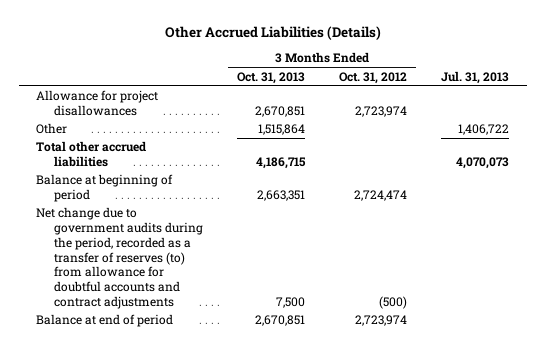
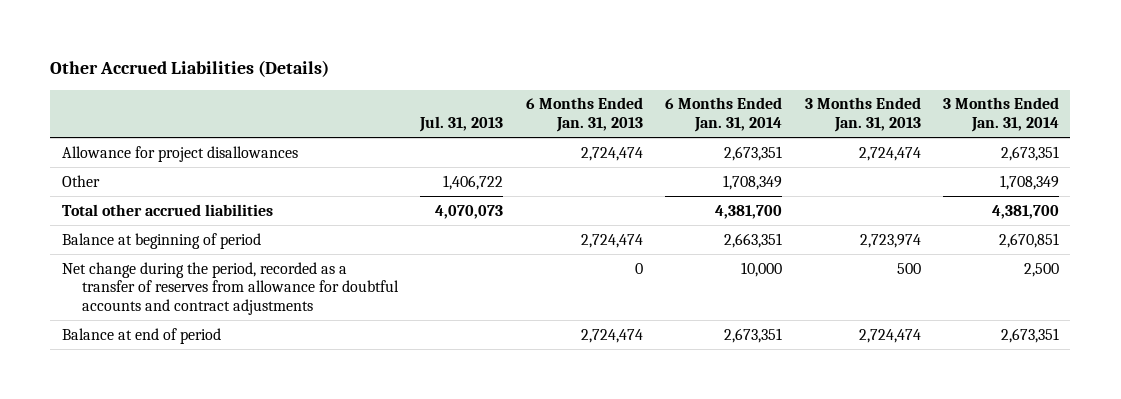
- | 3 Months Ended Oct. 31, 2013 | 3 Months Ended Oct. 31, 2012 | Jul. 31, 2013
+ | Jul. 31, 2013 | 6 Months Ended Jan. 31, 2013 | 6 Months Ended Jan. 31, 2014 | 3 Months Ended Jan. 31, 2013 | 3 Months Ended Jan. 31, 2014
- Net change due to government audits during the period, recorded as a transfer of reserves (to) from allowance for doubtful accounts and contract adjustments | 7,500 | (500) |
+ Net change during the period, recorded as a transfer of reserves from allowance for doubtful accounts and contract adjustments | | 0 | 10,000 | 500 | 2,500

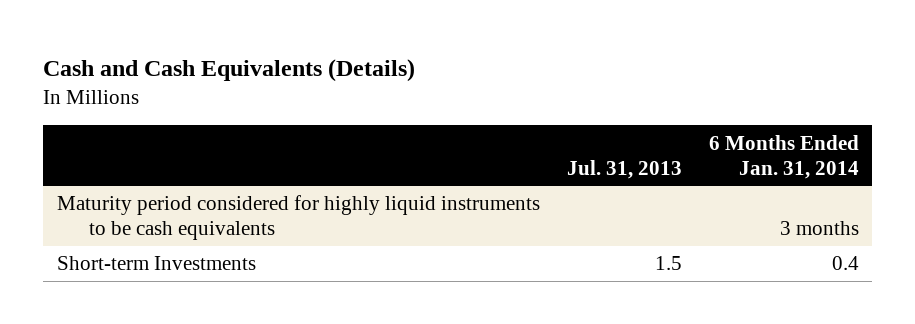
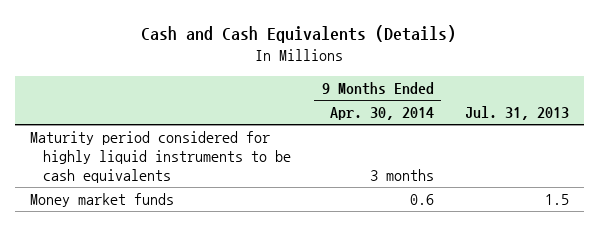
- | Jul. 31, 2013 | 6 Months Ended Jan. 31, 2014
+ | 9 Months Ended Apr. 30, 2014 | Jul. 31, 2013
- Short-term Investments | 1.5 | 0.4
+ Money market funds | 0.6 | 1.5

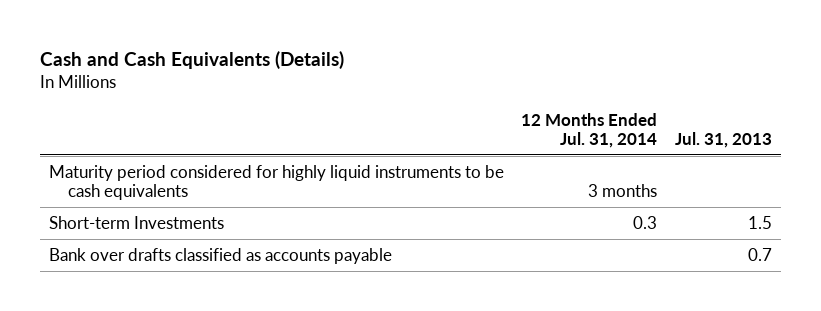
- | 9 Months Ended Apr. 30, 2014 | Jul. 31, 2013
+ | 12 Months Ended Jul. 31, 2014 | Jul. 31, 2013
- Money market funds | 0.6 | 1.5
+ Short-term Investments | 0.3 | 1.5
+ Bank over drafts classified as accounts payable | | 0.7

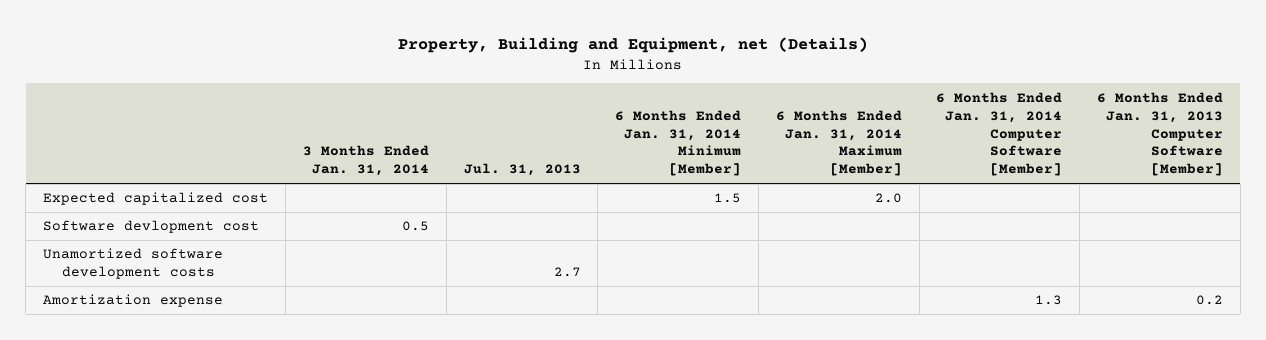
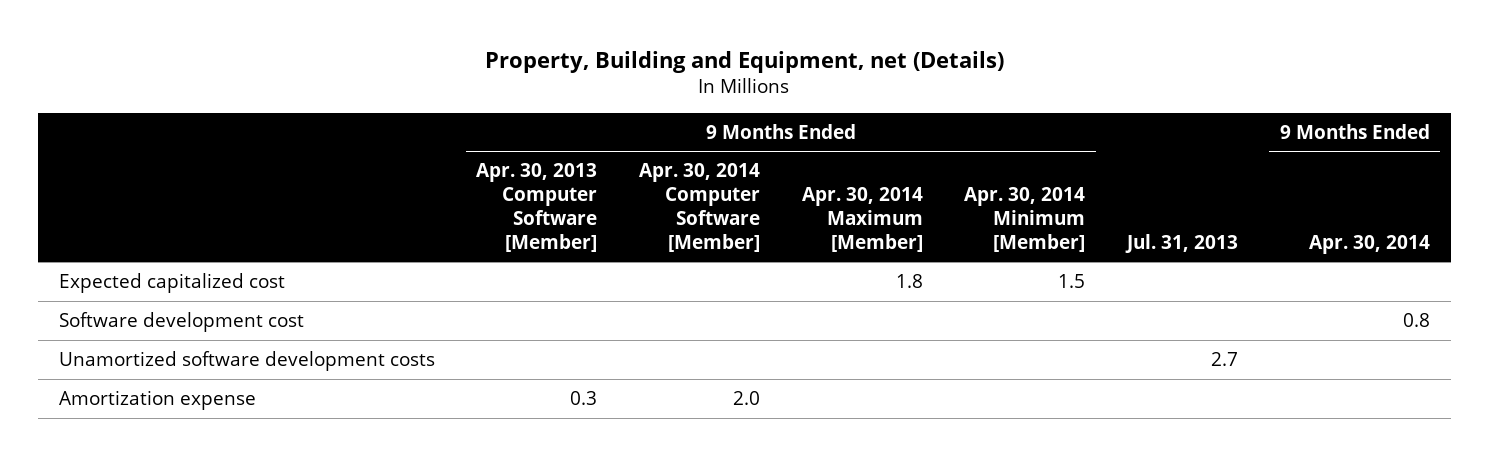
- | 3 Months Ended Jan. 31, 2014 | Jul. 31, 2013 | 6 Months Ended Jan. 31, 2014 Minimum [Member] | 6 Months Ended Jan. 31, 2014 Maximum [Member] | 6 Months Ended Jan. 31, 2014 Computer Software [Member] | 6 Months Ended Jan. 31, 2013 Computer Software [Member]
+ | 9 Months Ended Apr. 30, 2013 Computer Software [Member] | 9 Months Ended Apr. 30, 2014 Computer Software [Member] | 9 Months Ended Apr. 30, 2014 Maximum [Member] | 9 Months Ended Apr. 30, 2014 Minimum [Member] | Jul. 31, 2013 | 9 Months Ended Apr. 30, 2014
- Software devlopment cost | 0.5 | | | | |
+ Software development cost | | | | | | 0.8

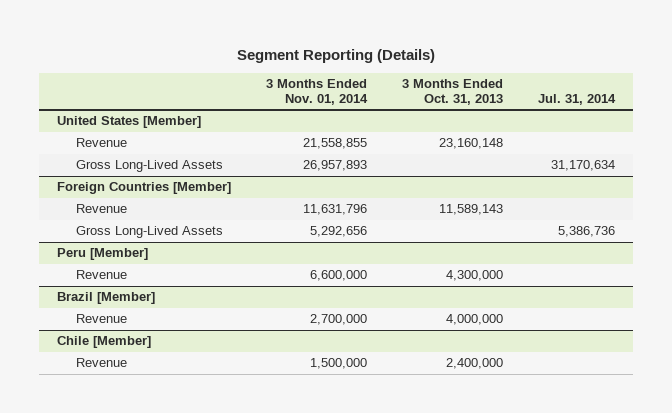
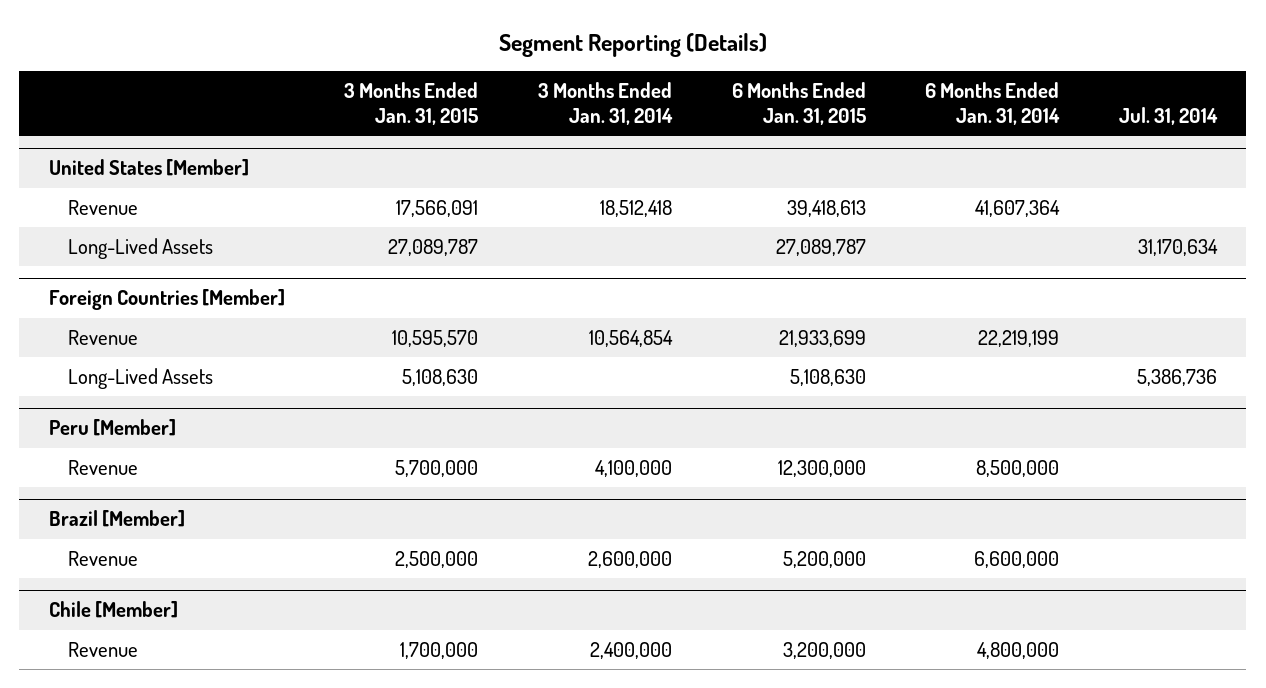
- | 3 Months Ended Nov. 01, 2014 | 3 Months Ended Oct. 31, 2013 | Jul. 31, 2014
+ | 3 Months Ended Jan. 31, 2015 | 3 Months Ended Jan. 31, 2014 | 6 Months Ended Jan. 31, 2015 | 6 Months Ended Jan. 31, 2014 | Jul. 31, 2014
@ United States [Member]
- Gross Long-Lived Assets | 26,957,893 | | 31,170,634
+ Long-Lived Assets | 27,089,787 | | 27,089,787 | | 31,170,634
@ Foreign Countries [Member]
- Gross Long-Lived Assets | 5,292,656 | | 5,386,736
+ Long-Lived Assets | 5,108,630 | | 5,108,630 | | 5,386,736

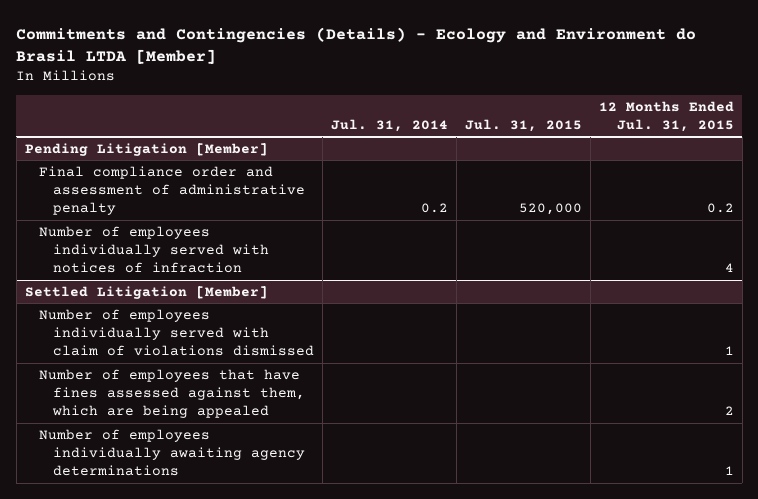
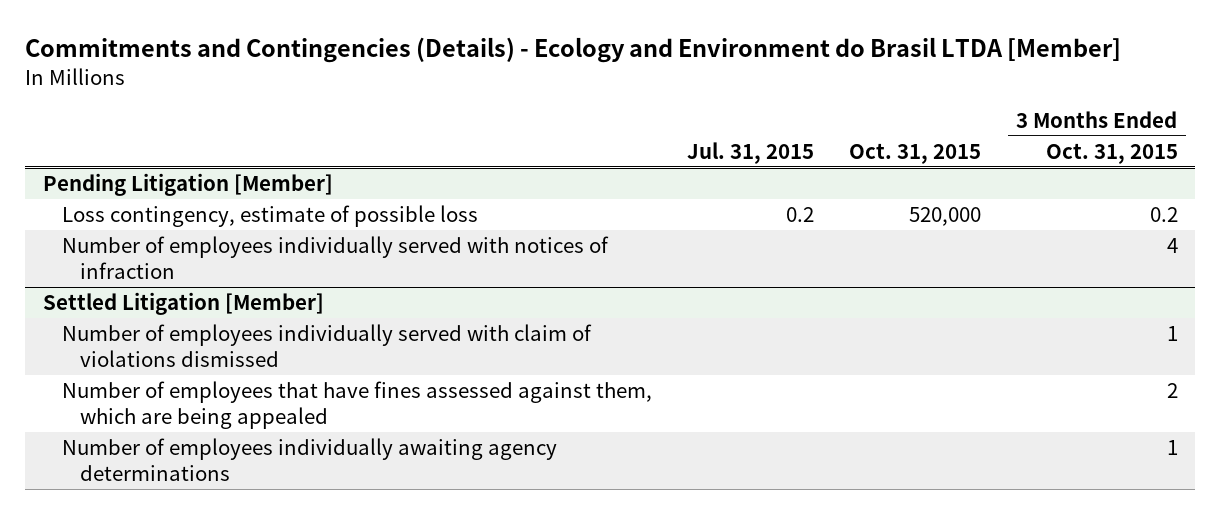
- | Jul. 31, 2014 | Jul. 31, 2015 | 12 Months Ended Jul. 31, 2015
+ | Jul. 31, 2015 | Oct. 31, 2015 | 3 Months Ended Oct. 31, 2015
@ Pending Litigation [Member]
- Final compliance order and assessment of administrative penalty | 0.2 | 520,000 | 0.2
+ Loss contingency, estimate of possible loss | 0.2 | 520,000 | 0.2

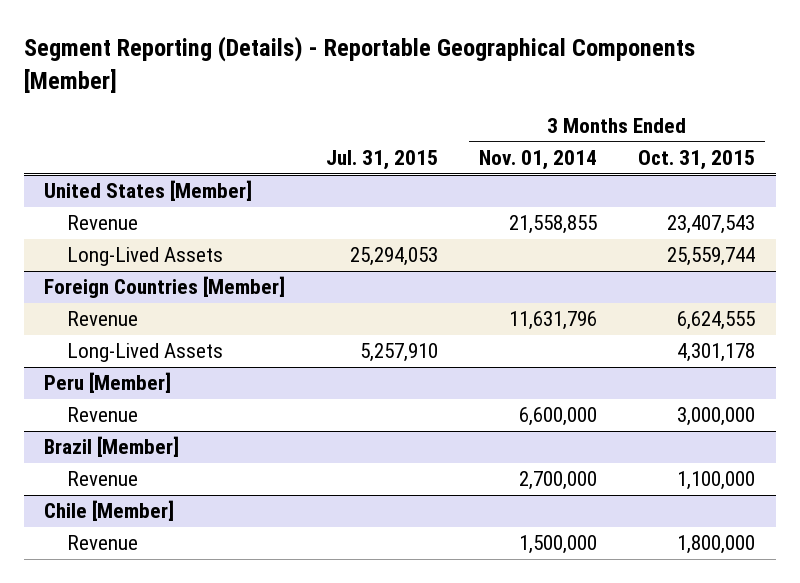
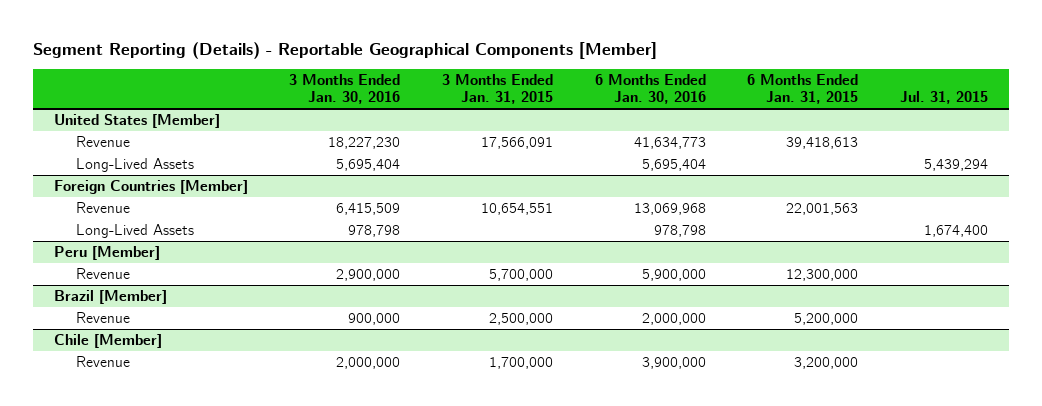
- | Jul. 31, 2015 | 3 Months Ended Nov. 01, 2014 | 3 Months Ended Oct. 31, 2015
+ | 3 Months Ended Jan. 30, 2016 | 3 Months Ended Jan. 31, 2015 | 6 Months Ended Jan. 30, 2016 | 6 Months Ended Jan. 31, 2015 | Jul. 31, 2015
@ United States [Member]
- Long-Lived Assets | 25,294,053 | | 25,559,744
+ Long-Lived Assets | 5,695,404 | | 5,695,404 | | 5,439,294
@ Foreign Countries [Member]
- Long-Lived Assets | 5,257,910 | | 4,301,178
+ Long-Lived Assets | 978,798 | | 978,798 | | 1,674,400

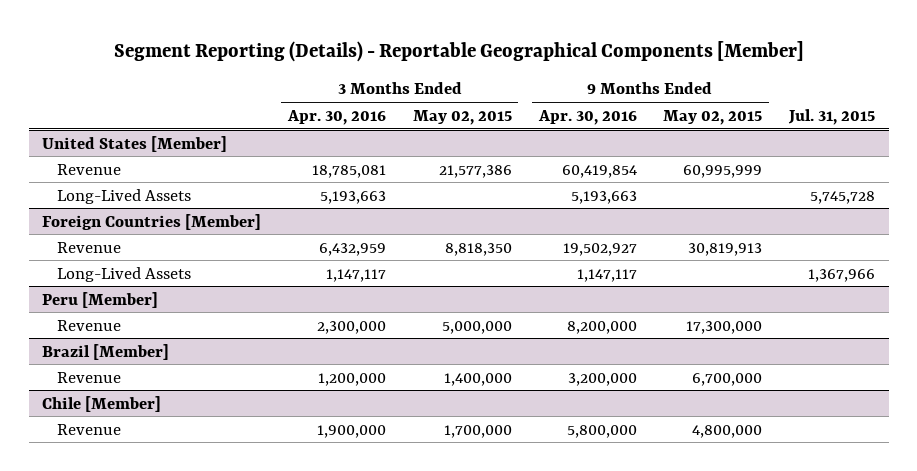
- | 3 Months Ended Jan. 30, 2016 | 3 Months Ended Jan. 31, 2015 | 6 Months Ended Jan. 30, 2016 | 6 Months Ended Jan. 31, 2015 | Jul. 31, 2015
+ | 3 Months Ended Apr. 30, 2016 | 3 Months Ended May 02, 2015 | 9 Months Ended Apr. 30, 2016 | 9 Months Ended May 02, 2015 | Jul. 31, 2015
@ United States [Member]
- Long-Lived Assets | 5,695,404 | | 5,695,404 | | 5,439,294
+ Long-Lived Assets | 5,193,663 | | 5,193,663 | | 5,745,728
@ Foreign Countries [Member]
- Long-Lived Assets | 978,798 | | 978,798 | | 1,674,400
+ Long-Lived Assets | 1,147,117 | | 1,147,117 | | 1,367,966

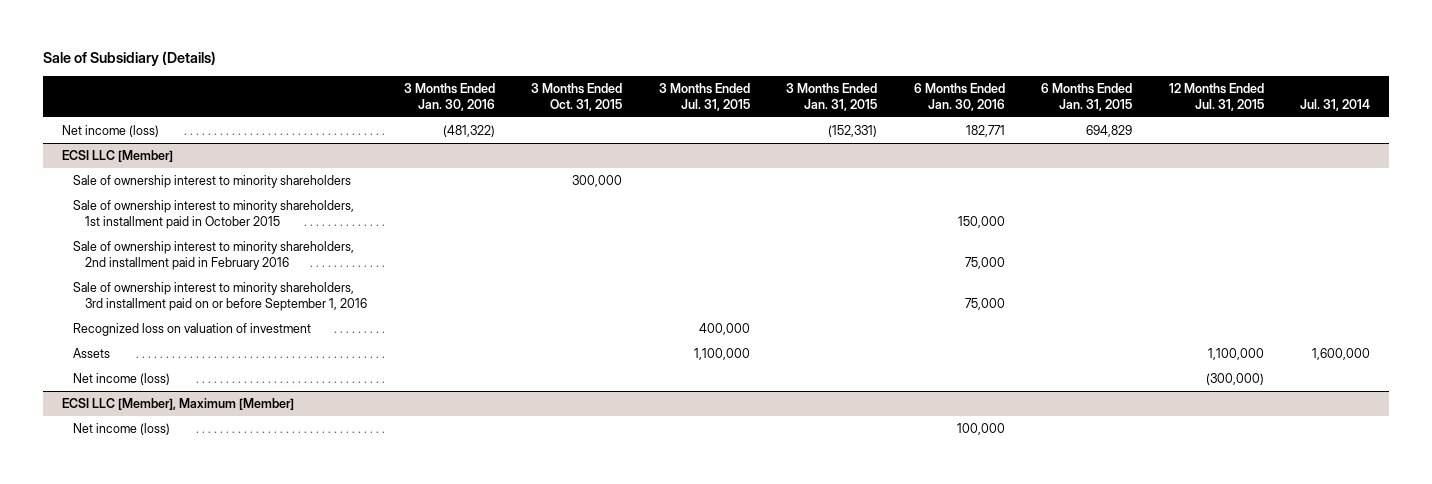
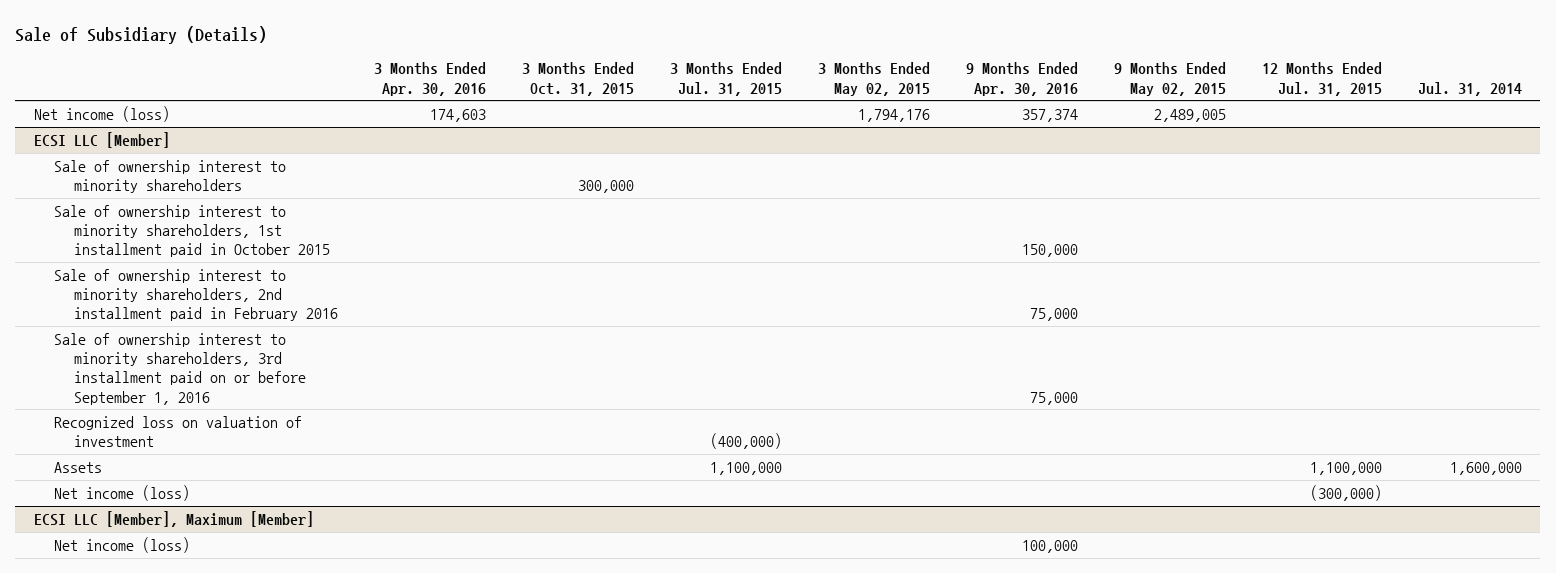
- | 3 Months Ended Jan. 30, 2016 | 3 Months Ended Oct. 31, 2015 | 3 Months Ended Jul. 31, 2015 | 3 Months Ended Jan. 31, 2015 | 6 Months Ended Jan. 30, 2016 | 6 Months Ended Jan. 31, 2015 | 12 Months Ended Jul. 31, 2015 | Jul. 31, 2014
+ | 3 Months Ended Apr. 30, 2016 | 3 Months Ended Oct. 31, 2015 | 3 Months Ended Jul. 31, 2015 | 3 Months Ended May 02, 2015 | 9 Months Ended Apr. 30, 2016 | 9 Months Ended May 02, 2015 | 12 Months Ended Jul. 31, 2015 | Jul. 31, 2014
@ ECSI LLC [Member]
- Recognized loss on valuation of investment | | | 400,000 | | | | |
+ Recognized loss on valuation of investment | | | (400,000) | | | | |

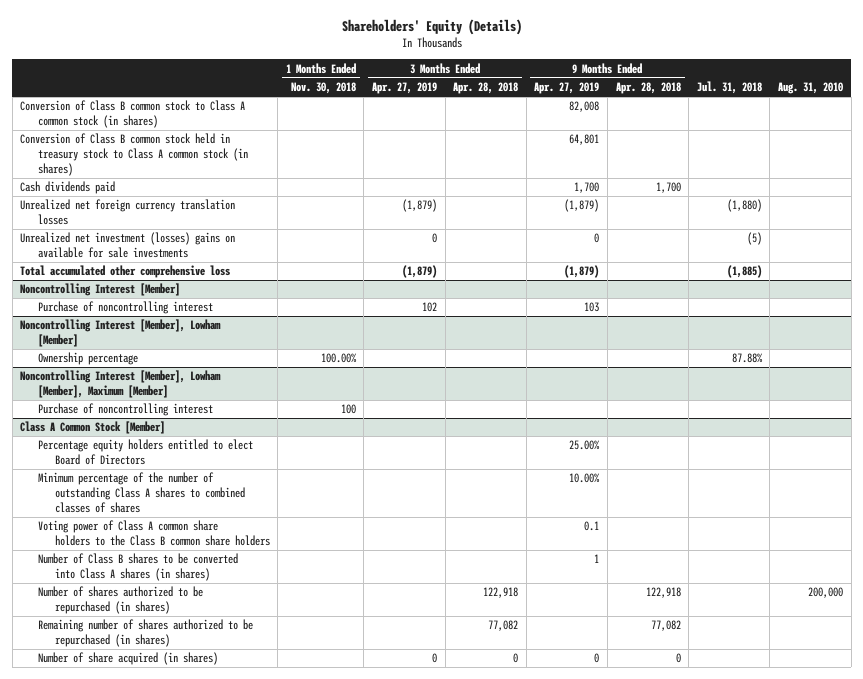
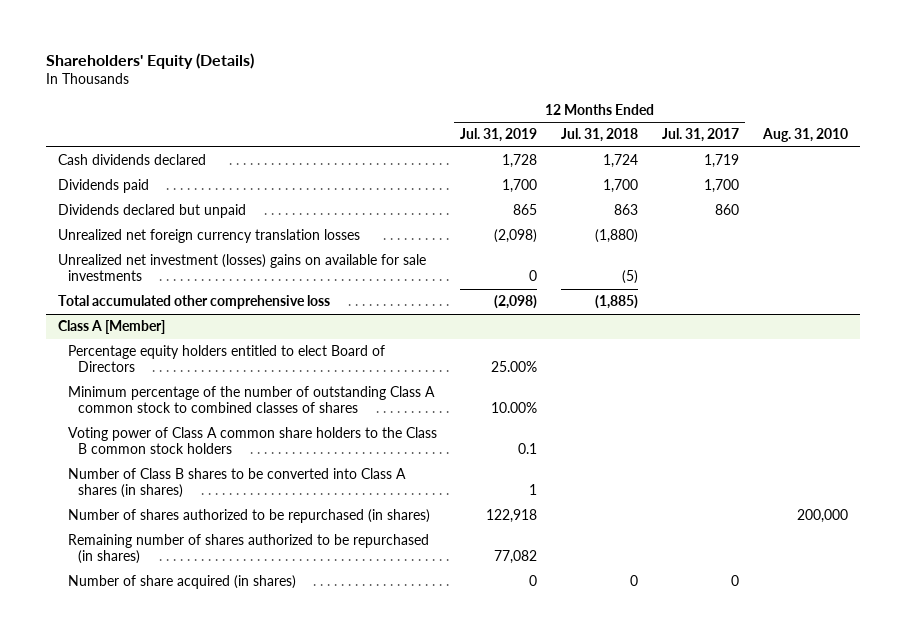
- | 1 Months Ended Nov. 30, 2018 | 3 Months Ended Apr. 27, 2019 | 3 Months Ended Apr. 28, 2018 | 9 Months Ended Apr. 27, 2019 | 9 Months Ended Apr. 28, 2018 | Jul. 31, 2018 | Aug. 31, 2010
+ | 12 Months Ended Jul. 31, 2019 | 12 Months Ended Jul. 31, 2018 | 12 Months Ended Jul. 31, 2017 | Aug. 31, 2010
- Conversion of Class B common stock to Class A common stock (in shares) | | | | 82,008 | | |
- Conversion of Class B common stock held in treasury stock to Class A common stock (in shares) | | | | 64,801 | | |
- Cash dividends paid | | | | 1,700 | 1,700 | |
+ Cash dividends declared | 1,728 | 1,724 | 1,719 |
+ Dividends paid | 1,700 | 1,700 | 1,700 |
+ Dividends declared but unpaid | 865 | 863 | 860 |
- Noncontrolling Interest [Member]
- Purchase of noncontrolling interest | | 102 | | 103 | | |
- Noncontrolling Interest [Member], Lowham [Member]
- Ownership percentage | 100.00% | | | | | 87.88% |
- Noncontrolling Interest [Member], Lowham [Member], Maximum [Member]
- Purchase of noncontrolling interest | 100 | | | | | |
- Class A Common Stock [Member]
+ Class A [Member]
- Minimum percentage of the number of outstanding Class A shares to combined classes of shares | | | | 10.00% | | |
- Voting power of Class A common share holders to the Class B common share holders | | | | 0.1 | | |
+ Minimum percentage of the number of outstanding Class A common stock to combined classes of shares | 10.00% | | |
+ Voting power of Class A common share holders to the Class B common stock holders | 0.1 | | |

